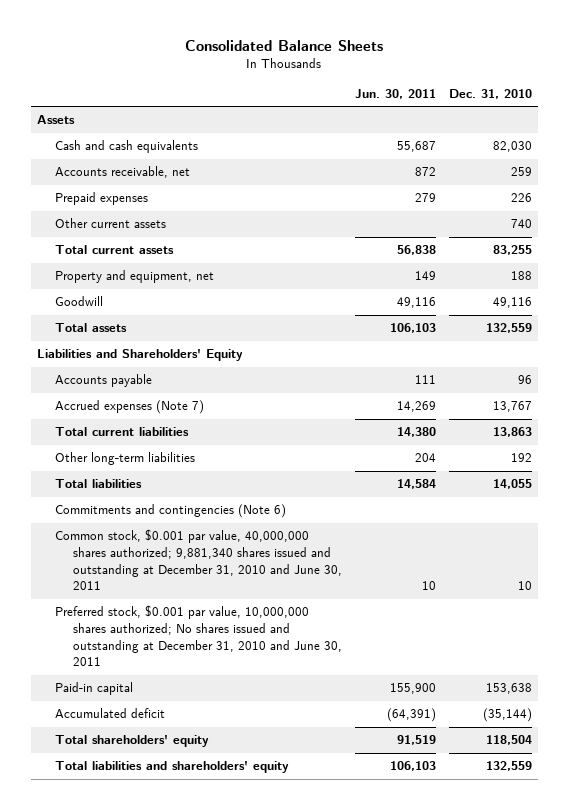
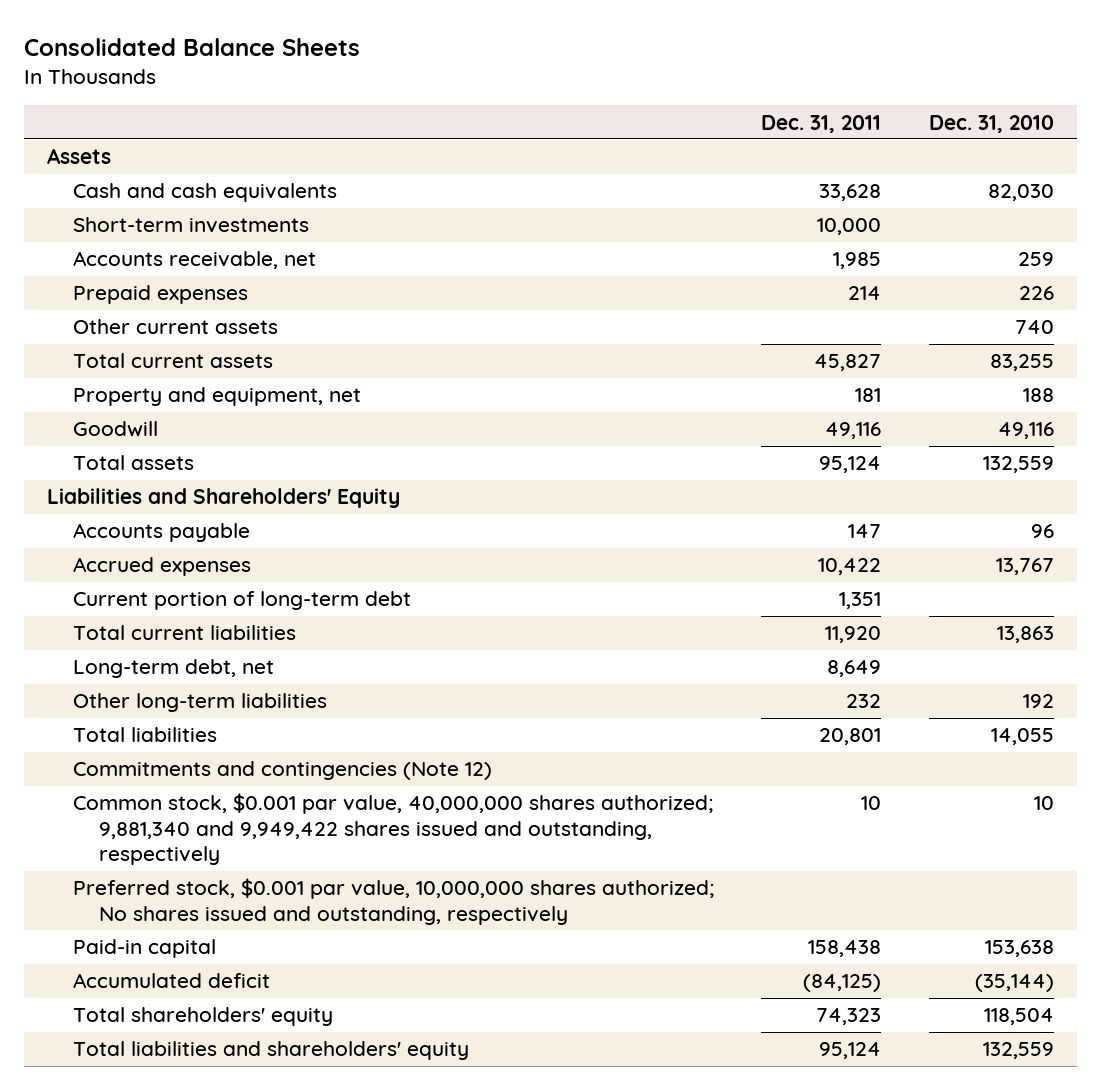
- | Jun. 30, 2011 | Dec. 31, 2010
+ | Dec. 31, 2011 | Dec. 31, 2010
+ Short-term investments | 10,000 |
- Accrued expenses (Note 7) | 14,269 | 13,767
+ Accrued expenses | 10,422 | 13,767
+ Current portion of long-term debt | 1,351 |
+ Long-term debt, net | 8,649 |
- Commitments and contingencies (Note 6)
- Common stock, $0.001 par value, 40,000,000 shares authorized; 9,881,340 shares issued and outstanding at December 31, 2010 and June 30, 2011 | 10 | 10
- Preferred stock, $0.001 par value, 10,000,000 shares authorized; No shares issued and outstanding at December 31, 2010 and June 30, 2011
+ Commitments and contingencies (Note 12)
+ Common stock, $0.001 par value, 40,000,000 shares authorized; 9,881,340 and 9,949,422 shares issued and outstanding, respectively | 10 | 10
+ Preferred stock, $0.001 par value, 10,000,000 shares authorized; No shares issued and outstanding, respectively

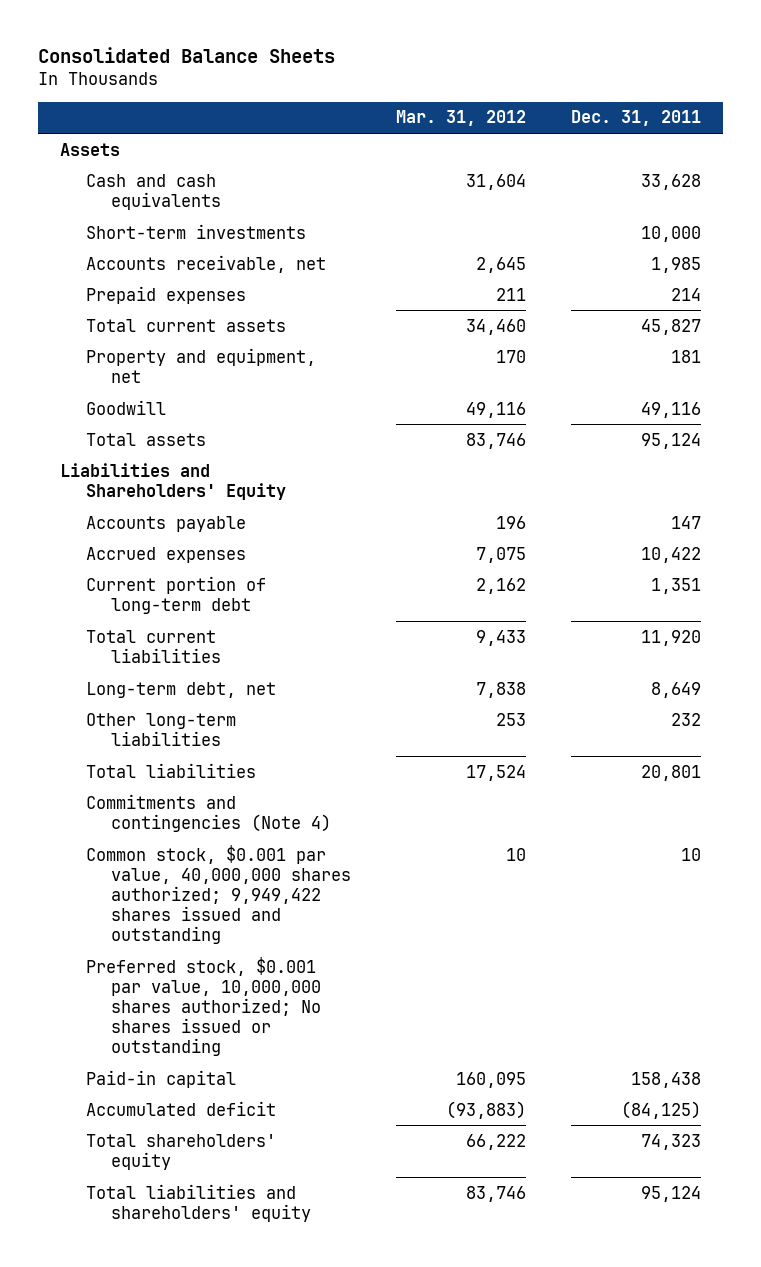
- | Dec. 31, 2011 | Dec. 31, 2010
+ | Mar. 31, 2012 | Dec. 31, 2011
- Other current assets | | 740
- Commitments and contingencies (Note 12)
- Common stock, $0.001 par value, 40,000,000 shares authorized; 9,881,340 and 9,949,422 shares issued and outstanding, respectively | 10 | 10
- Preferred stock, $0.001 par value, 10,000,000 shares authorized; No shares issued and outstanding, respectively
+ Commitments and contingencies (Note 4)
+ Common stock, $0.001 par value, 40,000,000 shares authorized; 9,949,422 shares issued and outstanding | 10 | 10
+ Preferred stock, $0.001 par value, 10,000,000 shares authorized; No shares issued or outstanding

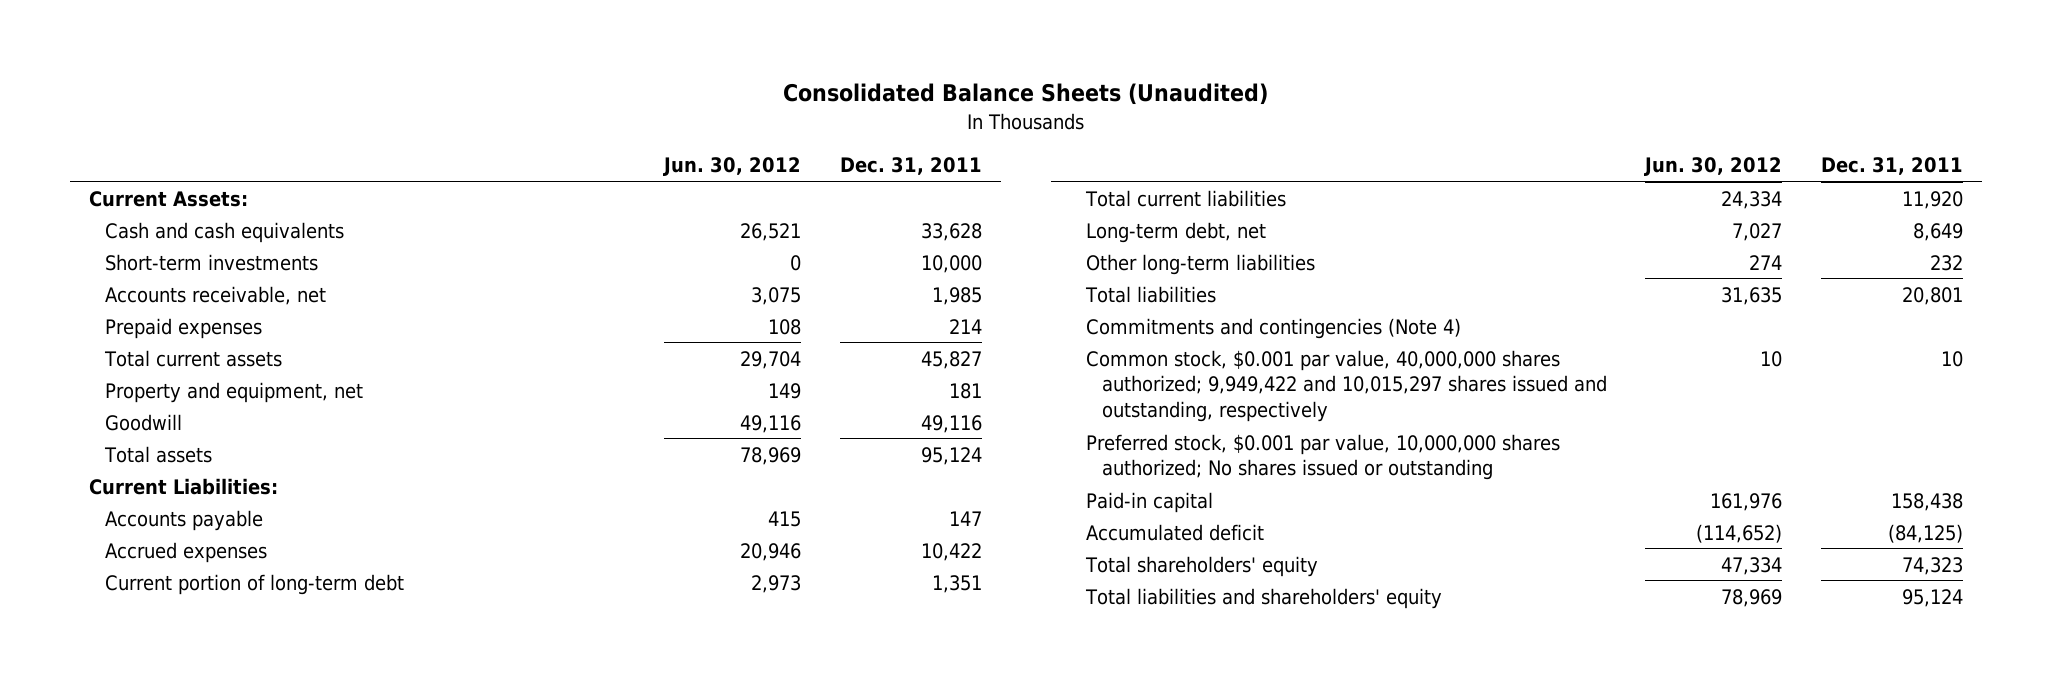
- Consolidated Balance Sheets
+ Consolidated Balance Sheets (Unaudited)
- | Mar. 31, 2012 | Dec. 31, 2011
+ | Jun. 30, 2012 | Dec. 31, 2011
- Assets
+ Current Assets:
- Liabilities and Shareholders' Equity
+ Current Liabilities:
- Common stock, $0.001 par value, 40,000,000 shares authorized; 9,949,422 shares issued and outstanding | 10 | 10
+ Common stock, $0.001 par value, 40,000,000 shares authorized; 9,949,422 and 10,015,297 shares issued and outstanding, respectively | 10 | 10

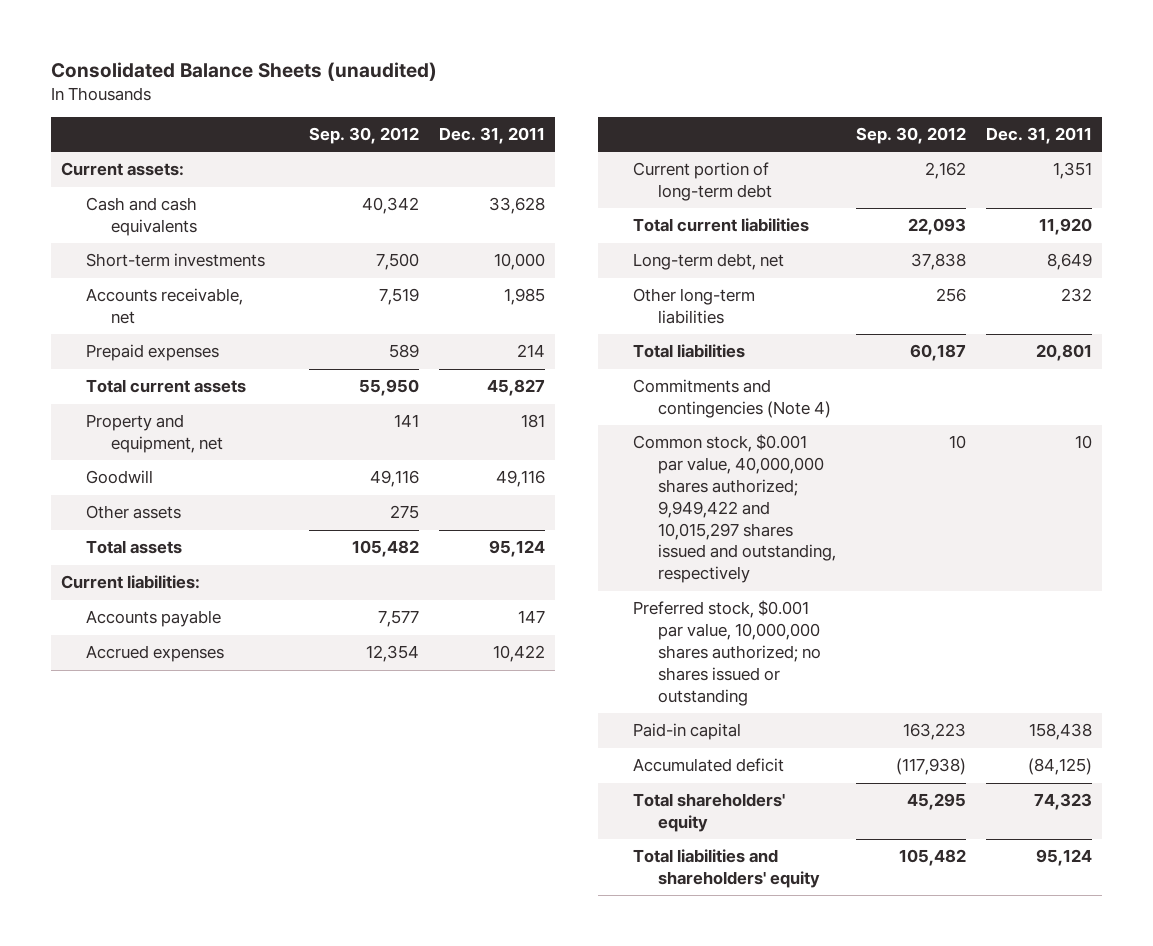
- Consolidated Balance Sheets (Unaudited)
+ Consolidated Balance Sheets (unaudited)
- | Jun. 30, 2012 | Dec. 31, 2011
+ | Sep. 30, 2012 | Dec. 31, 2011
- Current Assets:
+ Current assets:
+ Other assets | 275 |
- Current Liabilities:
+ Current liabilities:
- Preferred stock, $0.001 par value, 10,000,000 shares authorized; No shares issued or outstanding
+ Preferred stock, $0.001 par value, 10,000,000 shares authorized; no shares issued or outstanding

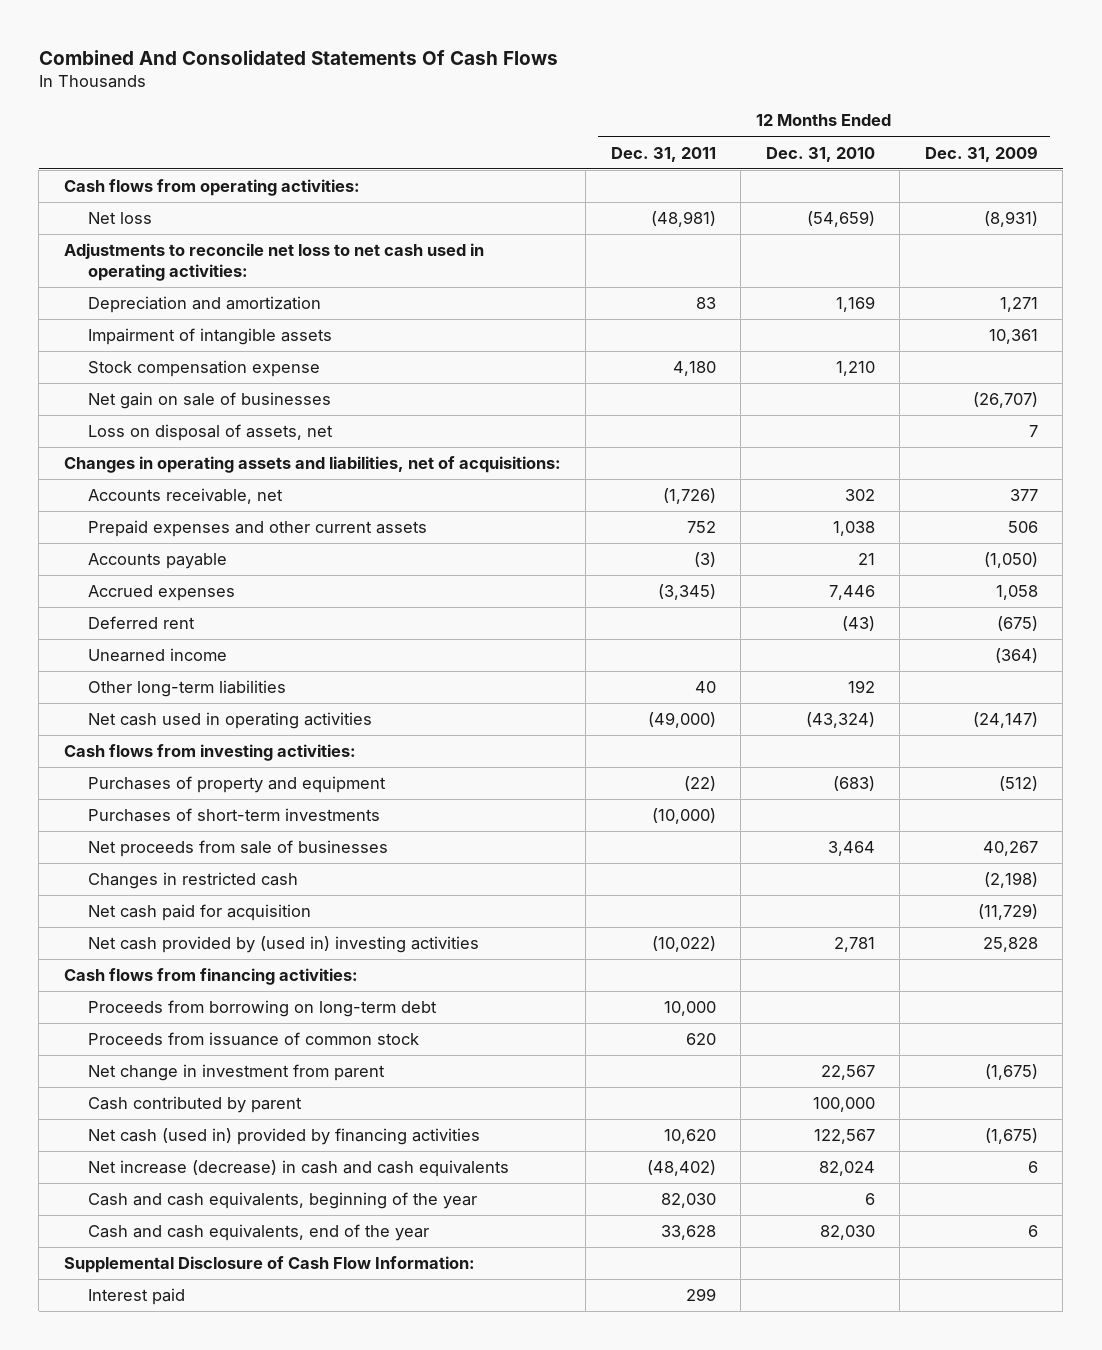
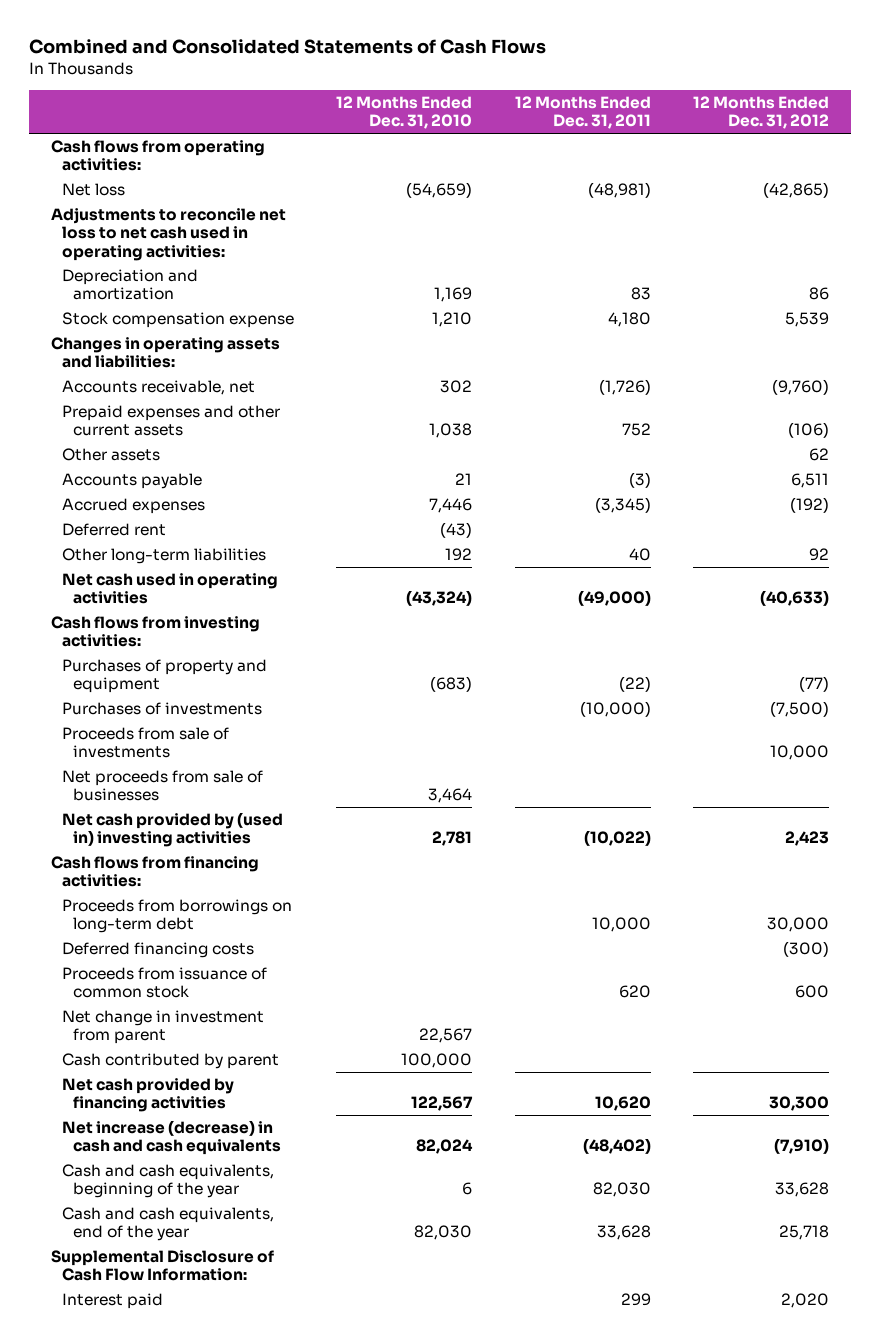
- Combined And Consolidated Statements Of Cash Flows
+ Combined and Consolidated Statements of Cash Flows
- | 12 Months Ended Dec. 31, 2011 | 12 Months Ended Dec. 31, 2010 | 12 Months Ended Dec. 31, 2009
+ | 12 Months Ended Dec. 31, 2010 | 12 Months Ended Dec. 31, 2011 | 12 Months Ended Dec. 31, 2012
- Impairment of intangible assets | | | 10,361
- Net gain on sale of businesses | | | (26,707)
- Loss on disposal of assets, net | | | 7
- Changes in operating assets and liabilities, net of acquisitions:
+ Changes in operating assets and liabilities:
+ Other assets | | | 62
- Unearned income | | | (364)
- Purchases of short-term investments | (10,000) | |
+ Purchases of investments | | (10,000) | (7,500)
+ Proceeds from sale of investments | | | 10,000
- Changes in restricted cash | | | (2,198)
- Net cash paid for acquisition | | | (11,729)
- Proceeds from borrowing on long-term debt | 10,000 | |
+ Proceeds from borrowings on long-term debt | | 10,000 | 30,000
+ Deferred financing costs | | | (300)
- Net cash (used in) provided by financing activities | 10,620 | 122,567 | (1,675)
+ Net cash provided by financing activities | 122,567 | 10,620 | 30,300

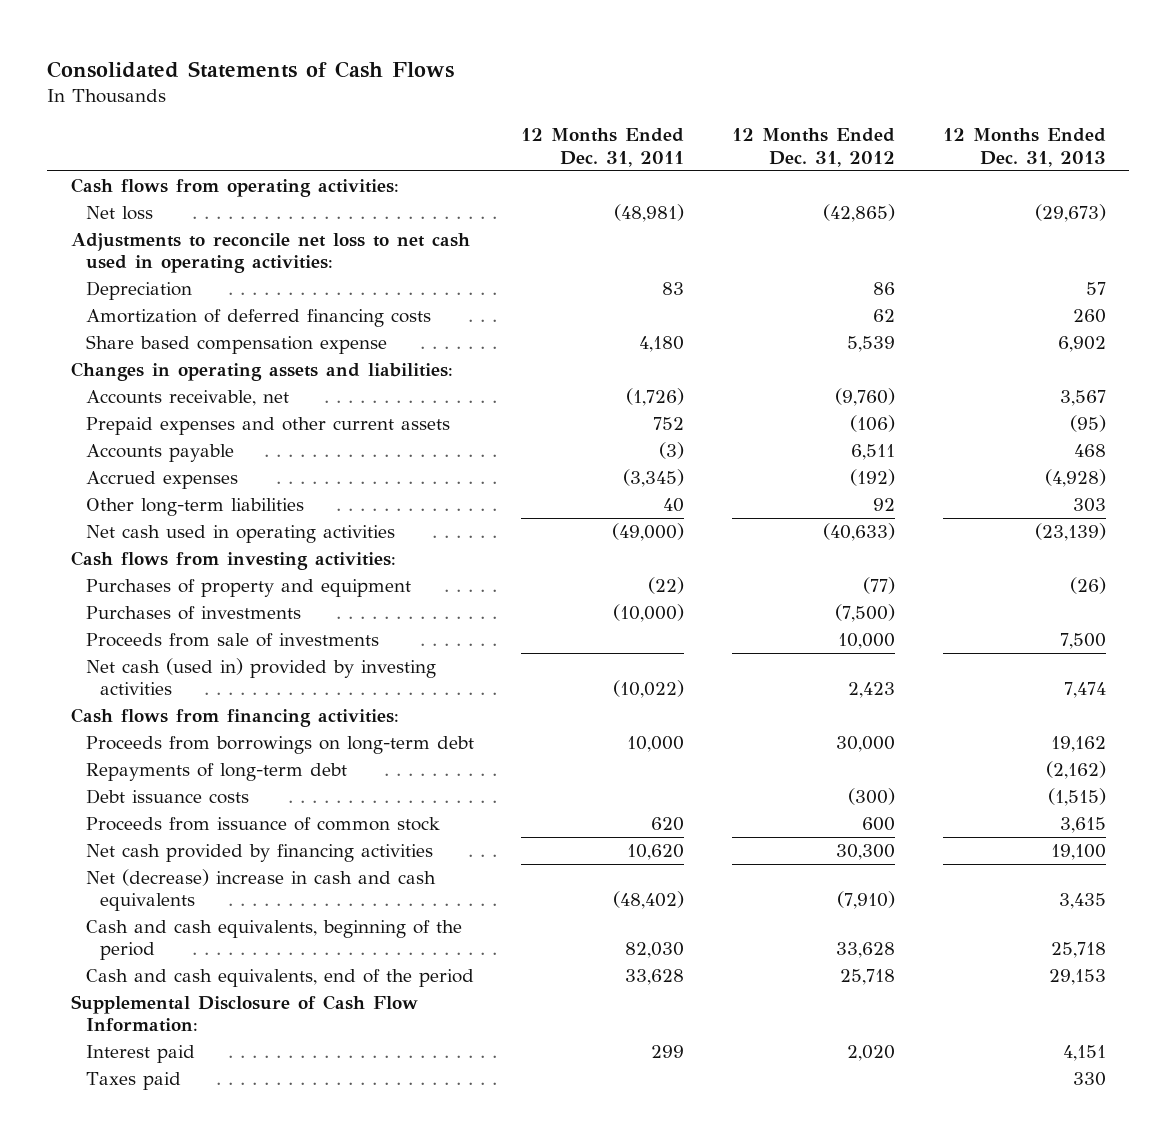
- Combined and Consolidated Statements of Cash Flows
+ Consolidated Statements of Cash Flows
- | 12 Months Ended Dec. 31, 2010 | 12 Months Ended Dec. 31, 2011 | 12 Months Ended Dec. 31, 2012
+ | 12 Months Ended Dec. 31, 2011 | 12 Months Ended Dec. 31, 2012 | 12 Months Ended Dec. 31, 2013
- Depreciation and amortization | 1,169 | 83 | 86
- Stock compensation expense | 1,210 | 4,180 | 5,539
+ Depreciation | 83 | 86 | 57
+ Amortization of deferred financing costs | | 62 | 260
+ Share based compensation expense | 4,180 | 5,539 | 6,902
- Other assets | | | 62
- Deferred rent | (43) | |
- Net proceeds from sale of businesses | 3,464 | |
- Net cash provided by (used in) investing activities | 2,781 | (10,022) | 2,423
+ Net cash (used in) provided by investing activities | (10,022) | 2,423 | 7,474
- Deferred financing costs | | | (300)
+ Repayments of long-term debt | | | (2,162)
+ Debt issuance costs | | (300) | (1,515)
- Net change in investment from parent | 22,567 | |
- Cash contributed by parent | 100,000 | |
- Net increase (decrease) in cash and cash equivalents | 82,024 | (48,402) | (7,910)
- Cash and cash equivalents, beginning of the year | 6 | 82,030 | 33,628
- Cash and cash equivalents, end of the year | 82,030 | 33,628 | 25,718
+ Net (decrease) increase in cash and cash equivalents | (48,402) | (7,910) | 3,435
+ Cash and cash equivalents, beginning of the period | 82,030 | 33,628 | 25,718
+ Cash and cash equivalents, end of the period | 33,628 | 25,718 | 29,153
+ Taxes paid | | | 330

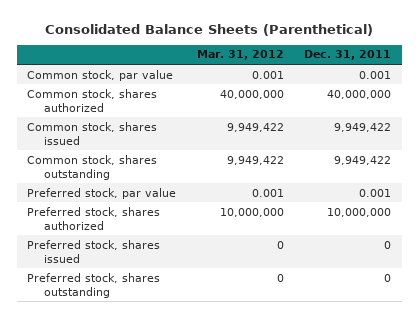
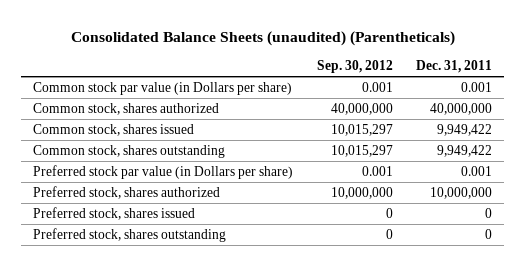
- Consolidated Balance Sheets (Parenthetical)
+ Consolidated Balance Sheets (unaudited) (Parentheticals)
- | Mar. 31, 2012 | Dec. 31, 2011
+ | Sep. 30, 2012 | Dec. 31, 2011
- Common stock, par value | 0.001 | 0.001
+ Common stock par value (in Dollars per share) | 0.001 | 0.001
- Preferred stock, par value | 0.001 | 0.001
+ Preferred stock par value (in Dollars per share) | 0.001 | 0.001

